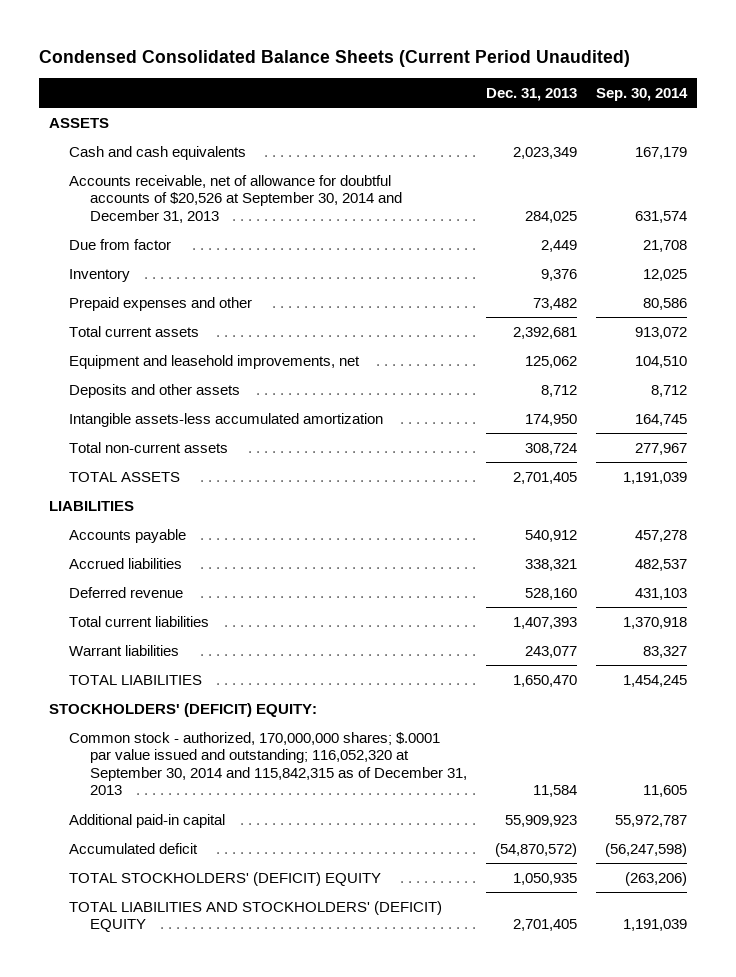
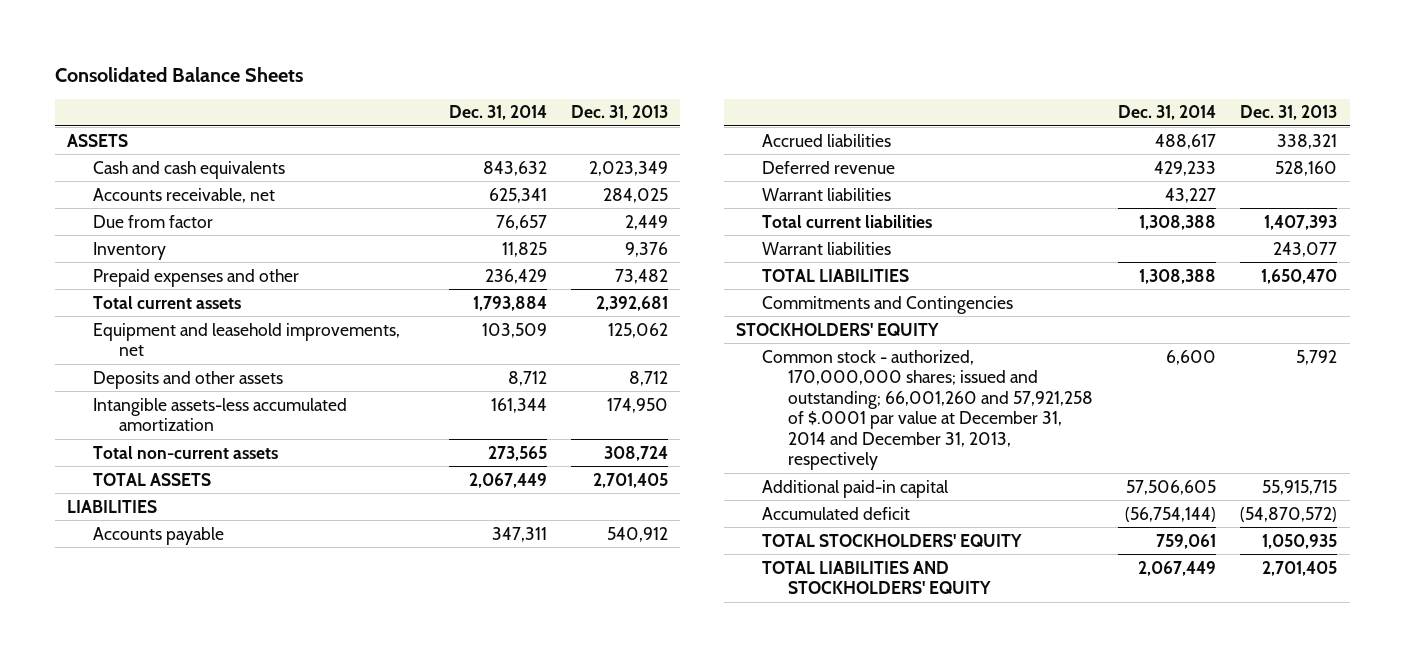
- Condensed Consolidated Balance Sheets (Current Period Unaudited)
+ Consolidated Balance Sheets
- | Dec. 31, 2013 | Sep. 30, 2014
+ | Dec. 31, 2014 | Dec. 31, 2013
- Accounts receivable, net of allowance for doubtful accounts of $20,526 at September 30, 2014 and December 31, 2013 | 284,025 | 631,574
+ Accounts receivable, net | 625,341 | 284,025
+ Warrant liabilities | 43,227 |
- STOCKHOLDERS' (DEFICIT) EQUITY:
- Common stock - authorized, 170,000,000 shares; $.0001 par value issued and outstanding; 116,052,320 at September 30, 2014 and 115,842,315 as of December 31, 2013 | 11,584 | 11,605
- Additional paid-in capital | 55,909,923 | 55,972,787
+ Commitments and Contingencies
+ STOCKHOLDERS' EQUITY
+ Common stock - authorized, 170,000,000 shares; issued and outstanding; 66,001,260 and 57,921,258 of $.0001 par value at December 31, 2014 and December 31, 2013, respectively | 6,600 | 5,792
+ Additional paid-in capital | 57,506,605 | 55,915,715
- TOTAL STOCKHOLDERS' (DEFICIT) EQUITY | 1,050,935 | (263,206)
- TOTAL LIABILITIES AND STOCKHOLDERS' (DEFICIT) EQUITY | 2,701,405 | 1,191,039
+ TOTAL STOCKHOLDERS' EQUITY | 759,061 | 1,050,935
+ TOTAL LIABILITIES AND STOCKHOLDERS' EQUITY | 2,067,449 | 2,701,405

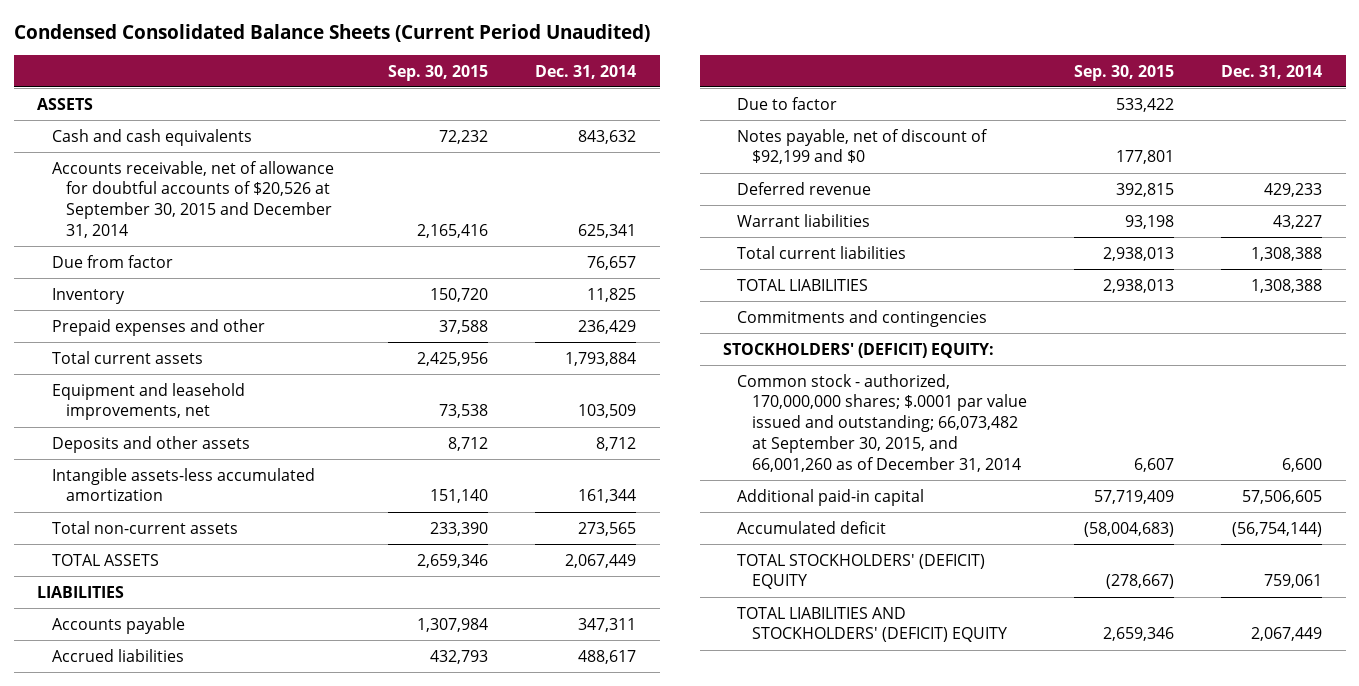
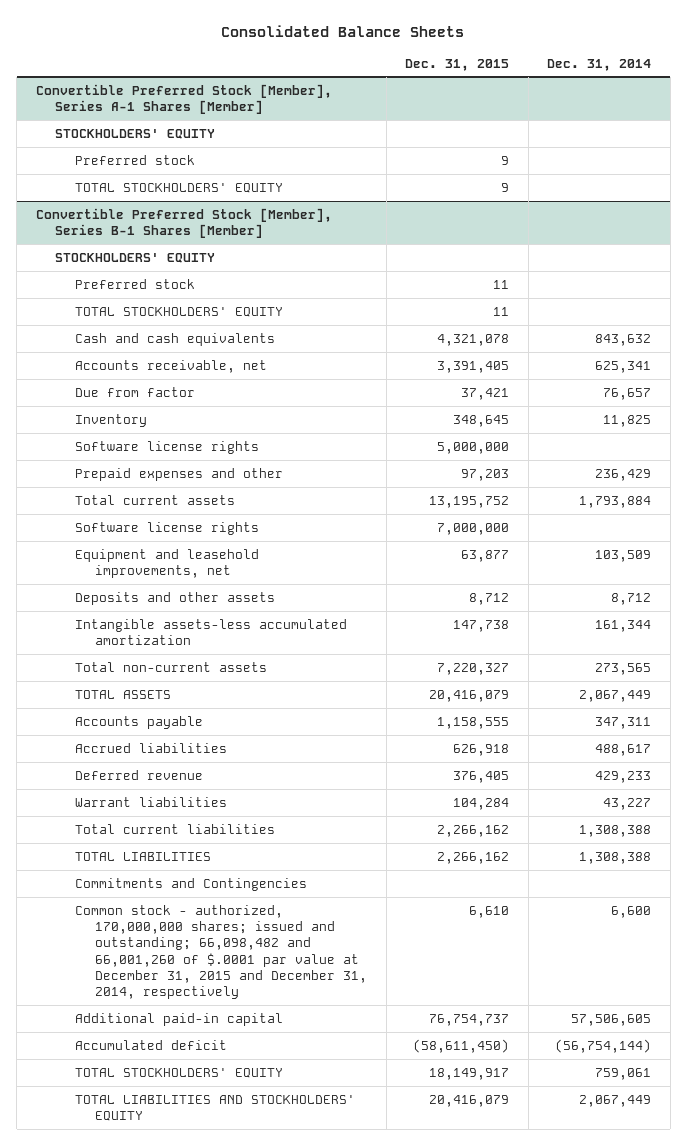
- Condensed Consolidated Balance Sheets (Current Period Unaudited)
+ Consolidated Balance Sheets
- | Sep. 30, 2015 | Dec. 31, 2014
+ | Dec. 31, 2015 | Dec. 31, 2014
- ASSETS
+ Convertible Preferred Stock [Member], Series A-1 Shares [Member]
+ STOCKHOLDERS' EQUITY
+ Preferred stock | 9 |
+ TOTAL STOCKHOLDERS' EQUITY | 9 |
+ Convertible Preferred Stock [Member], Series B-1 Shares [Member]
+ STOCKHOLDERS' EQUITY
+ Preferred stock | 11 |
+ TOTAL STOCKHOLDERS' EQUITY | 11 |
- Accounts receivable, net of allowance for doubtful accounts of $20,526 at September 30, 2015 and December 31, 2014 | 2,165,416 | 625,341
+ Accounts receivable, net | 3,391,405 | 625,341
+ Software license rights | 5,000,000 |
+ Software license rights | 7,000,000 |
- LIABILITIES
- Due to factor | 533,422 |
- Notes payable, net of discount of $92,199 and $0 | 177,801 |
- Commitments and contingencies
- STOCKHOLDERS' (DEFICIT) EQUITY:
- Common stock - authorized, 170,000,000 shares; $.0001 par value issued and outstanding; 66,073,482 at September 30, 2015, and 66,001,260 as of December 31, 2014 | 6,607 | 6,600
+ Commitments and Contingencies
+ Common stock - authorized, 170,000,000 shares; issued and outstanding; 66,098,482 and 66,001,260 of $.0001 par value at December 31, 2015 and December 31, 2014, respectively | 6,610 | 6,600
- TOTAL STOCKHOLDERS' (DEFICIT) EQUITY | (278,667) | 759,061
- TOTAL LIABILITIES AND STOCKHOLDERS' (DEFICIT) EQUITY | 2,659,346 | 2,067,449
+ TOTAL STOCKHOLDERS' EQUITY | 18,149,917 | 759,061
+ TOTAL LIABILITIES AND STOCKHOLDERS' EQUITY | 20,416,079 | 2,067,449

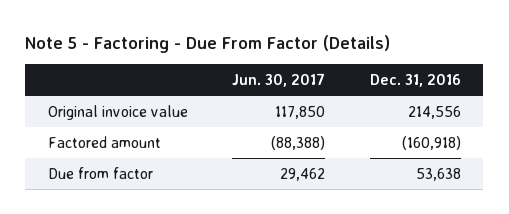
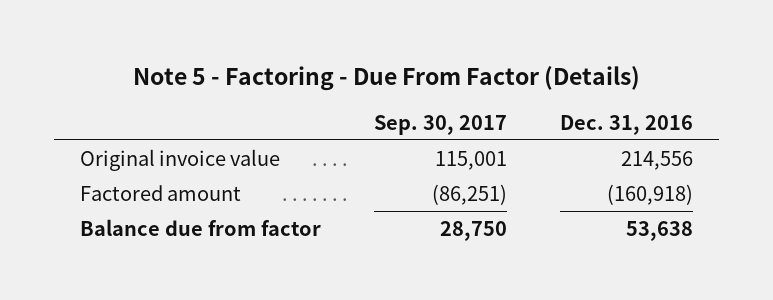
- | Jun. 30, 2017 | Dec. 31, 2016
+ | Sep. 30, 2017 | Dec. 31, 2016
- Due from factor | 29,462 | 53,638
+ Balance due from factor | 28,750 | 53,638

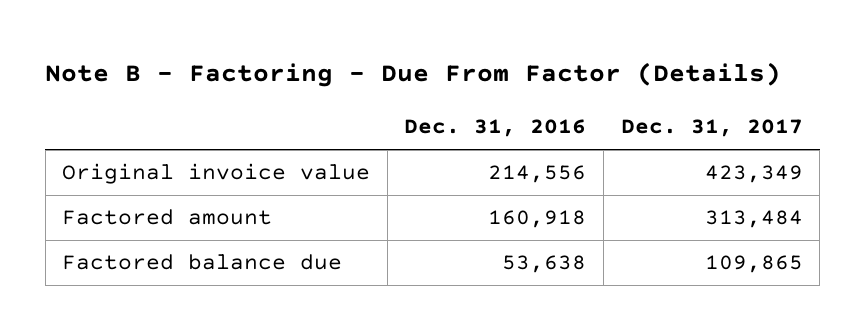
- Note 5 - Factoring - Due From Factor (Details)
+ Note B - Factoring - Due From Factor (Details)
- | Sep. 30, 2017 | Dec. 31, 2016
+ | Dec. 31, 2016 | Dec. 31, 2017
- Factored amount | (86,251) | (160,918)
- Balance due from factor | 28,750 | 53,638
+ Factored amount | 160,918 | 313,484
+ Factored balance due | 53,638 | 109,865

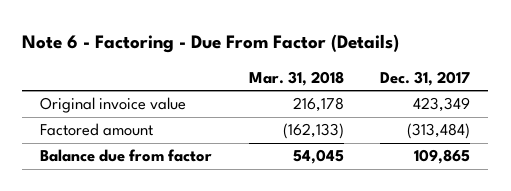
- Note B - Factoring - Due From Factor (Details)
+ Note 6 - Factoring - Due From Factor (Details)
- | Dec. 31, 2016 | Dec. 31, 2017
+ | Mar. 31, 2018 | Dec. 31, 2017
- Factored amount | 160,918 | 313,484
- Factored balance due | 53,638 | 109,865
+ Factored amount | (162,133) | (313,484)
+ Balance due from factor | 54,045 | 109,865

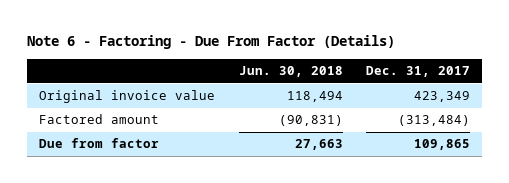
- | Mar. 31, 2018 | Dec. 31, 2017
+ | Jun. 30, 2018 | Dec. 31, 2017
- Balance due from factor | 54,045 | 109,865
+ Due from factor | 27,663 | 109,865

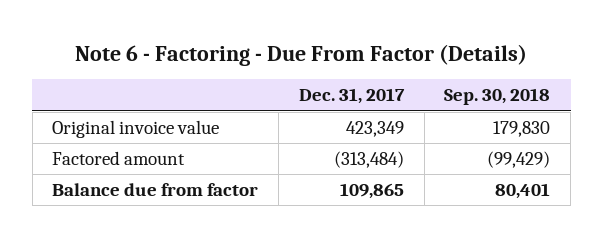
- | Jun. 30, 2018 | Dec. 31, 2017
+ | Dec. 31, 2017 | Sep. 30, 2018
- Due from factor | 27,663 | 109,865
+ Balance due from factor | 109,865 | 80,401

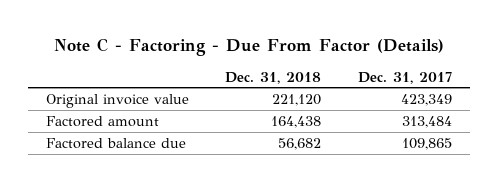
- Note 6 - Factoring - Due From Factor (Details)
+ Note C - Factoring - Due From Factor (Details)
- | Dec. 31, 2017 | Sep. 30, 2018
+ | Dec. 31, 2018 | Dec. 31, 2017
- Factored amount | (313,484) | (99,429)
- Balance due from factor | 109,865 | 80,401
+ Factored amount | 164,438 | 313,484
+ Factored balance due | 56,682 | 109,865

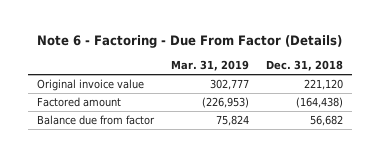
- Note C - Factoring - Due From Factor (Details)
+ Note 6 - Factoring - Due From Factor (Details)
- | Dec. 31, 2018 | Dec. 31, 2017
+ | Mar. 31, 2019 | Dec. 31, 2018
- Factored amount | 164,438 | 313,484
- Factored balance due | 56,682 | 109,865
+ Factored amount | (226,953) | (164,438)
+ Balance due from factor | 75,824 | 56,682

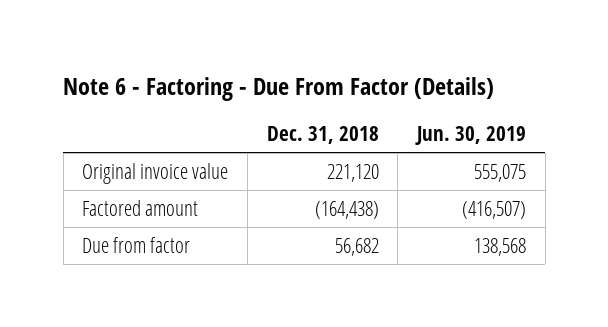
- | Mar. 31, 2019 | Dec. 31, 2018
+ | Dec. 31, 2018 | Jun. 30, 2019
- Balance due from factor | 75,824 | 56,682
+ Due from factor | 56,682 | 138,568

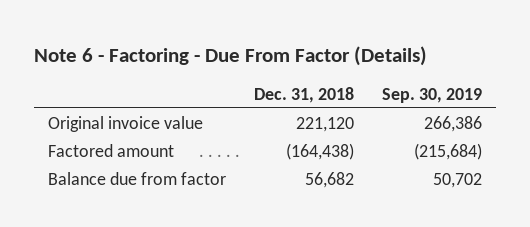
- | Dec. 31, 2018 | Jun. 30, 2019
+ | Dec. 31, 2018 | Sep. 30, 2019
- Due from factor | 56,682 | 138,568
+ Balance due from factor | 56,682 | 50,702

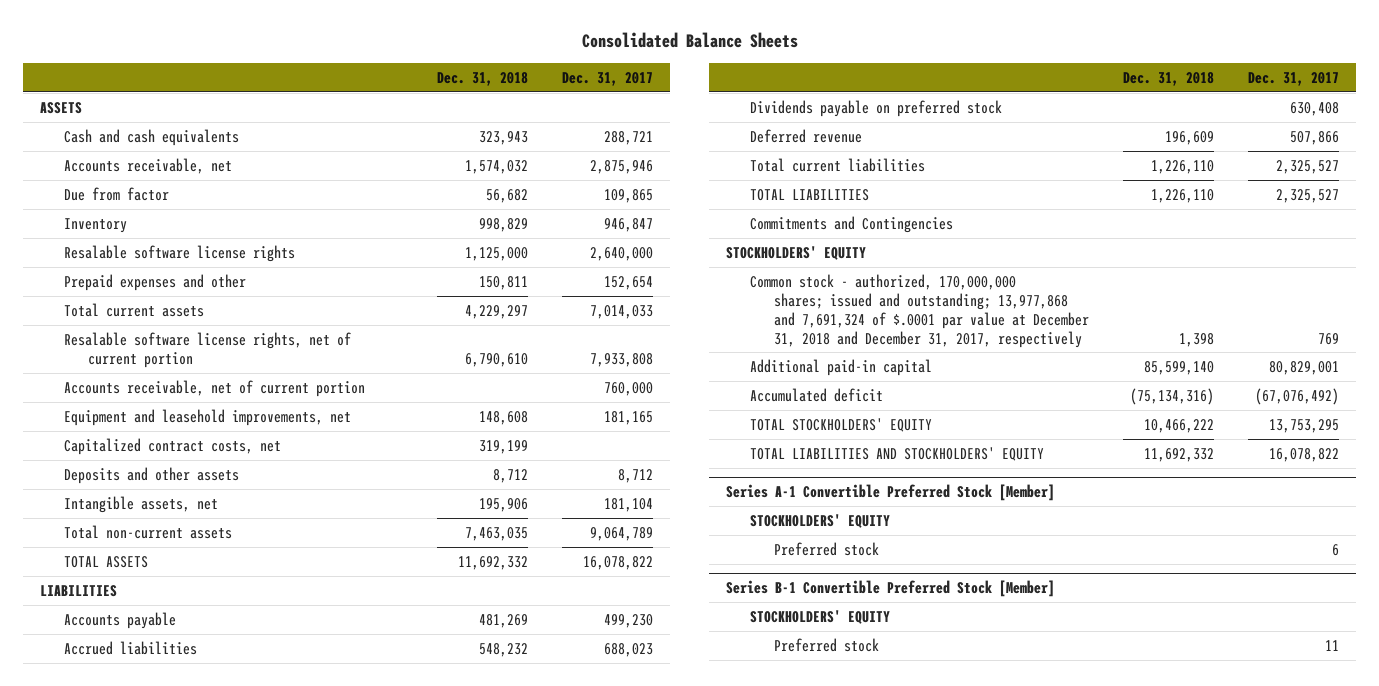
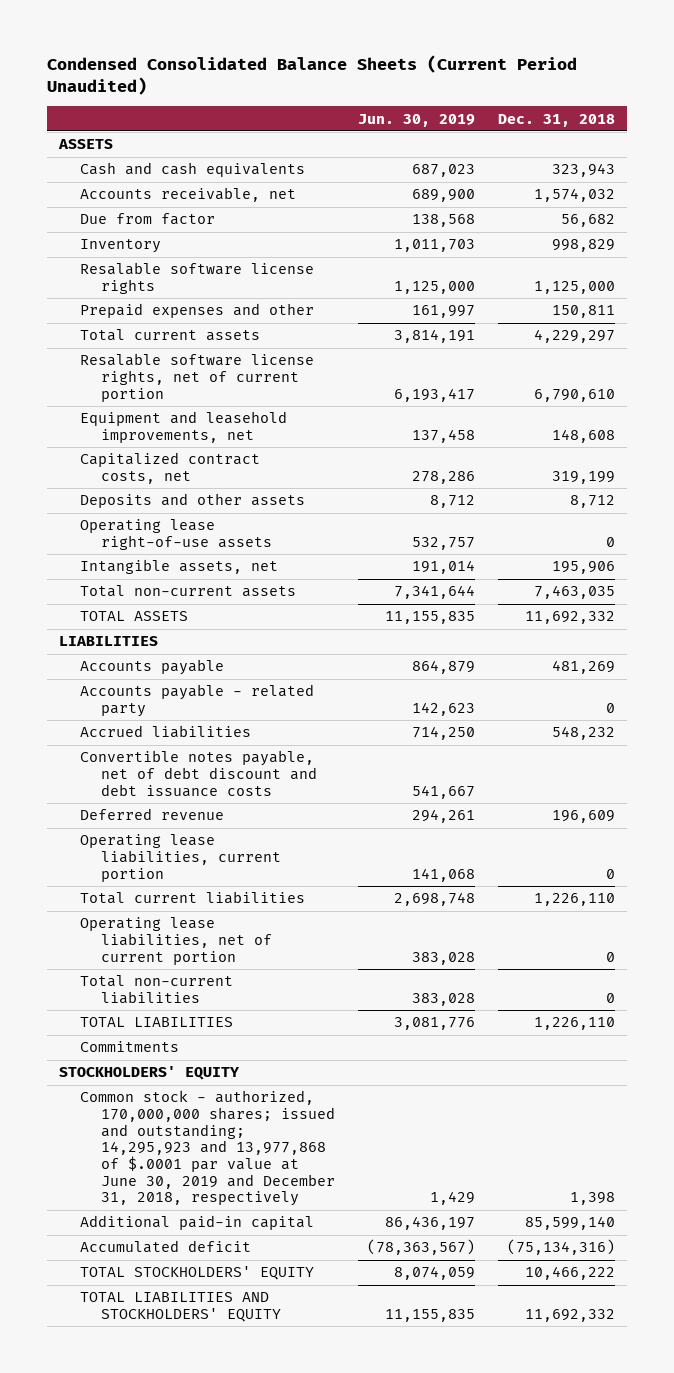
- Consolidated Balance Sheets
+ Condensed Consolidated Balance Sheets (Current Period Unaudited)
- | Dec. 31, 2018 | Dec. 31, 2017
+ | Jun. 30, 2019 | Dec. 31, 2018
- Accounts receivable, net of current portion | | 760,000
+ Operating lease right-of-use assets | 532,757 | 0
+ Accounts payable - related party | 142,623 | 0
- Dividends payable on preferred stock | | 630,408
+ Convertible notes payable, net of debt discount and debt issuance costs | 541,667 |
+ Operating lease liabilities, current portion | 141,068 | 0
+ Operating lease liabilities, net of current portion | 383,028 | 0
+ Total non-current liabilities | 383,028 | 0
- Commitments and Contingencies
+ Commitments
- Common stock - authorized, 170,000,000 shares; issued and outstanding; 13,977,868 and 7,691,324 of $.0001 par value at December 31, 2018 and December 31, 2017, respectively | 1,398 | 769
+ Common stock - authorized, 170,000,000 shares; issued and outstanding; 14,295,923 and 13,977,868 of $.0001 par value at June 30, 2019 and December 31, 2018, respectively | 1,429 | 1,398
- Series A-1 Convertible Preferred Stock [Member]
- STOCKHOLDERS' EQUITY
- Preferred stock | | 6
- Series B-1 Convertible Preferred Stock [Member]
- STOCKHOLDERS' EQUITY
- Preferred stock | | 11

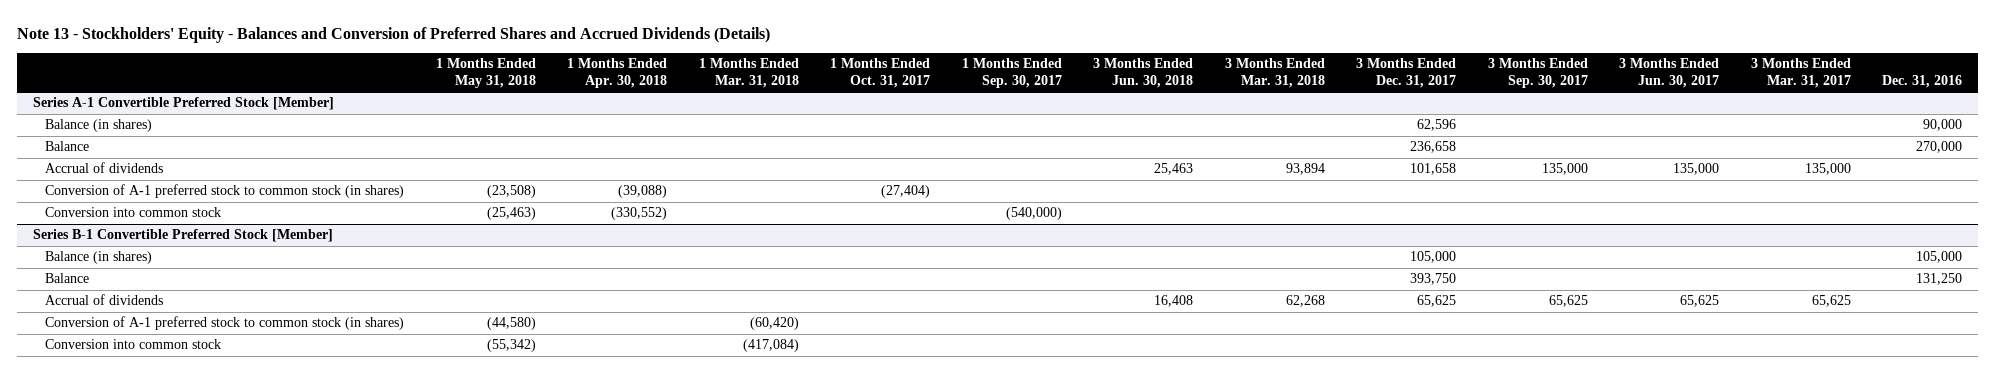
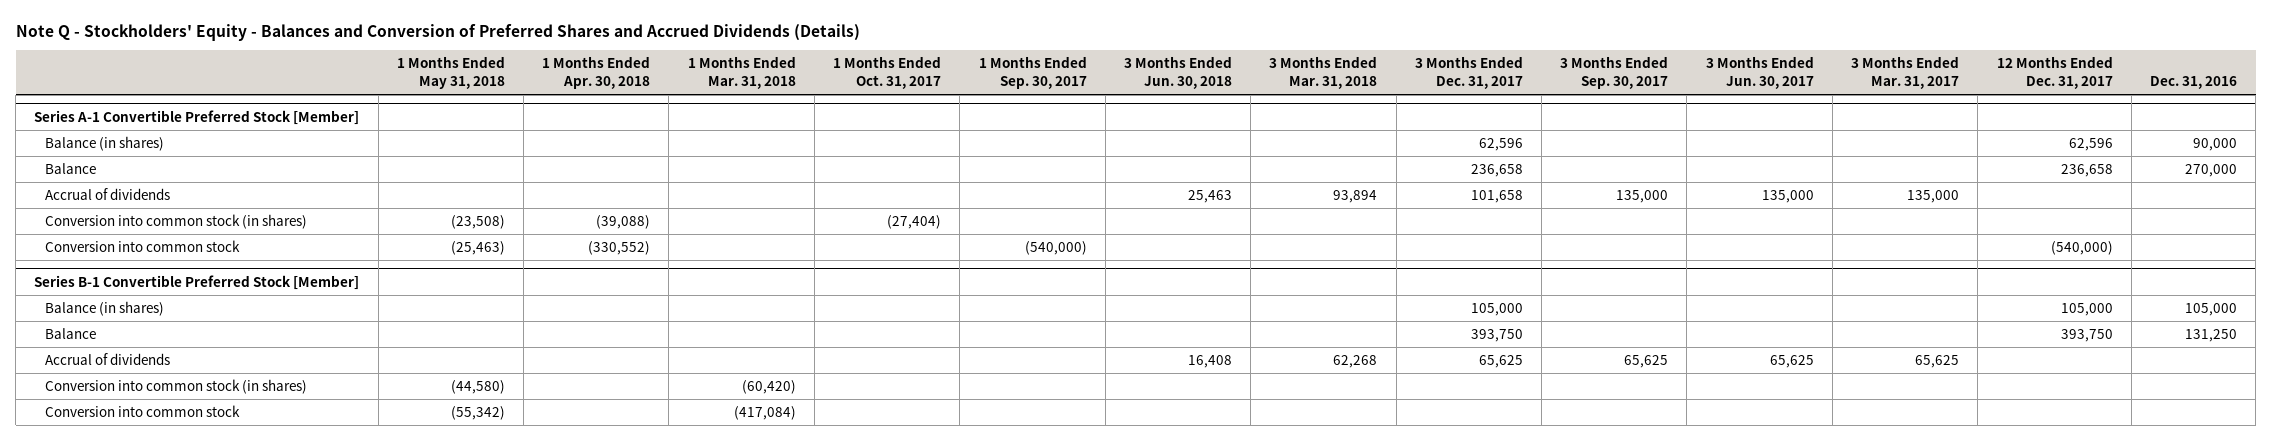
- Note 13 - Stockholders' Equity - Balances and Conversion of Preferred Shares and Accrued Dividends (Details)
+ Note Q - Stockholders' Equity - Balances and Conversion of Preferred Shares and Accrued Dividends (Details)
- | 1 Months Ended May 31, 2018 | 1 Months Ended Apr. 30, 2018 | 1 Months Ended Mar. 31, 2018 | 1 Months Ended Oct. 31, 2017 | 1 Months Ended Sep. 30, 2017 | 3 Months Ended Jun. 30, 2018 | 3 Months Ended Mar. 31, 2018 | 3 Months Ended Dec. 31, 2017 | 3 Months Ended Sep. 30, 2017 | 3 Months Ended Jun. 30, 2017 | 3 Months Ended Mar. 31, 2017 | Dec. 31, 2016
+ | 1 Months Ended May 31, 2018 | 1 Months Ended Apr. 30, 2018 | 1 Months Ended Mar. 31, 2018 | 1 Months Ended Oct. 31, 2017 | 1 Months Ended Sep. 30, 2017 | 3 Months Ended Jun. 30, 2018 | 3 Months Ended Mar. 31, 2018 | 3 Months Ended Dec. 31, 2017 | 3 Months Ended Sep. 30, 2017 | 3 Months Ended Jun. 30, 2017 | 3 Months Ended Mar. 31, 2017 | 12 Months Ended Dec. 31, 2017 | Dec. 31, 2016
@ Series A-1 Convertible Preferred Stock [Member]
- Conversion of A-1 preferred stock to common stock (in shares) | (23,508) | (39,088) | | (27,404) | | | | | | | |
+ Conversion into common stock (in shares) | (23,508) | (39,088) | | (27,404) | | | | | | | | |
@ Series B-1 Convertible Preferred Stock [Member]
- Conversion of A-1 preferred stock to common stock (in shares) | (44,580) | | (60,420) | | | | | | | | |
+ Conversion into common stock (in shares) | (44,580) | | (60,420) | | | | | | | | | |

